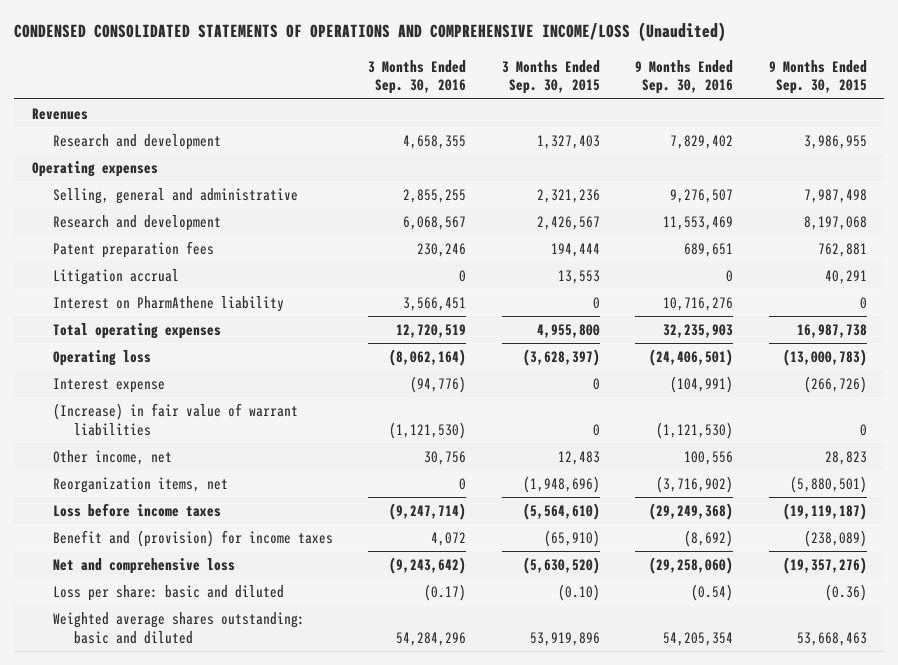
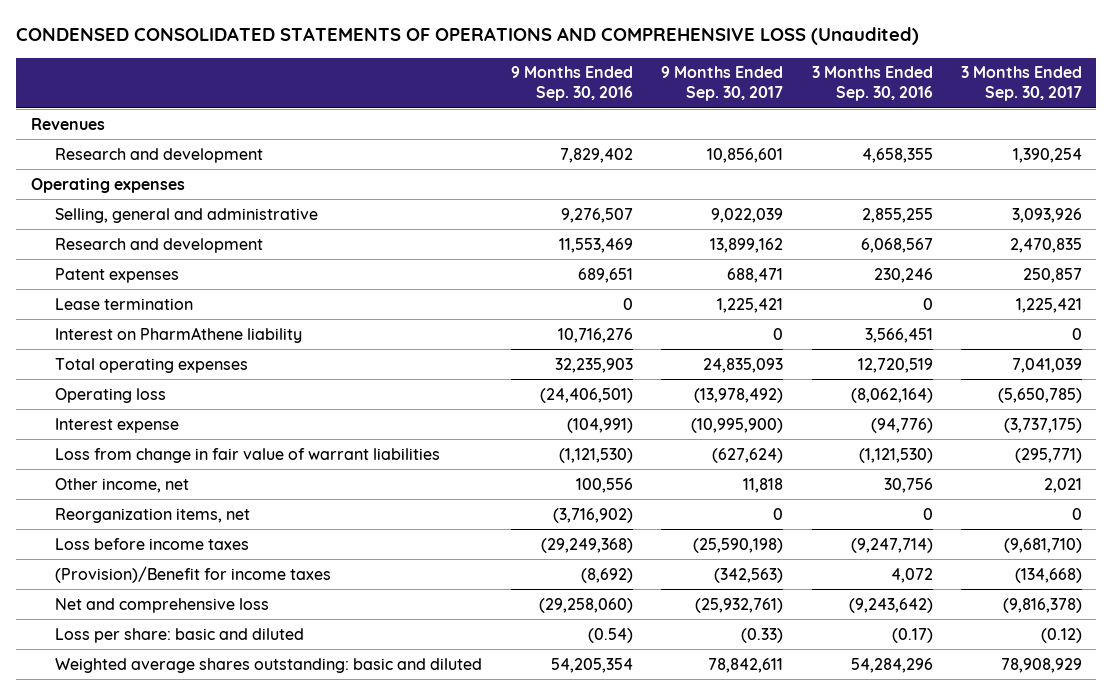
- CONDENSED CONSOLIDATED STATEMENTS OF OPERATIONS AND COMPREHENSIVE INCOME/LOSS (Unaudited)
+ CONDENSED CONSOLIDATED STATEMENTS OF OPERATIONS AND COMPREHENSIVE LOSS (Unaudited)
- | 3 Months Ended Sep. 30, 2016 | 3 Months Ended Sep. 30, 2015 | 9 Months Ended Sep. 30, 2016 | 9 Months Ended Sep. 30, 2015
+ | 9 Months Ended Sep. 30, 2016 | 9 Months Ended Sep. 30, 2017 | 3 Months Ended Sep. 30, 2016 | 3 Months Ended Sep. 30, 2017
- Patent preparation fees | 230,246 | 194,444 | 689,651 | 762,881
- Litigation accrual | 0 | 13,553 | 0 | 40,291
+ Patent expenses | 689,651 | 688,471 | 230,246 | 250,857
+ Lease termination | 0 | 1,225,421 | 0 | 1,225,421
- (Increase) in fair value of warrant liabilities | (1,121,530) | 0 | (1,121,530) | 0
+ Loss from change in fair value of warrant liabilities | (1,121,530) | (627,624) | (1,121,530) | (295,771)
- Benefit and (provision) for income taxes | 4,072 | (65,910) | (8,692) | (238,089)
+ (Provision)/Benefit for income taxes | (8,692) | (342,563) | 4,072 | (134,668)

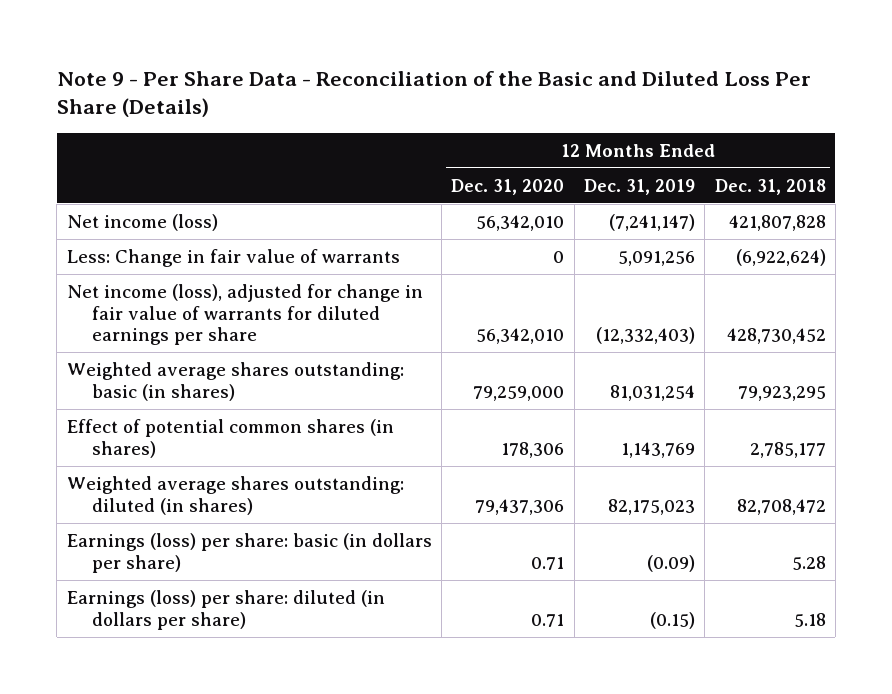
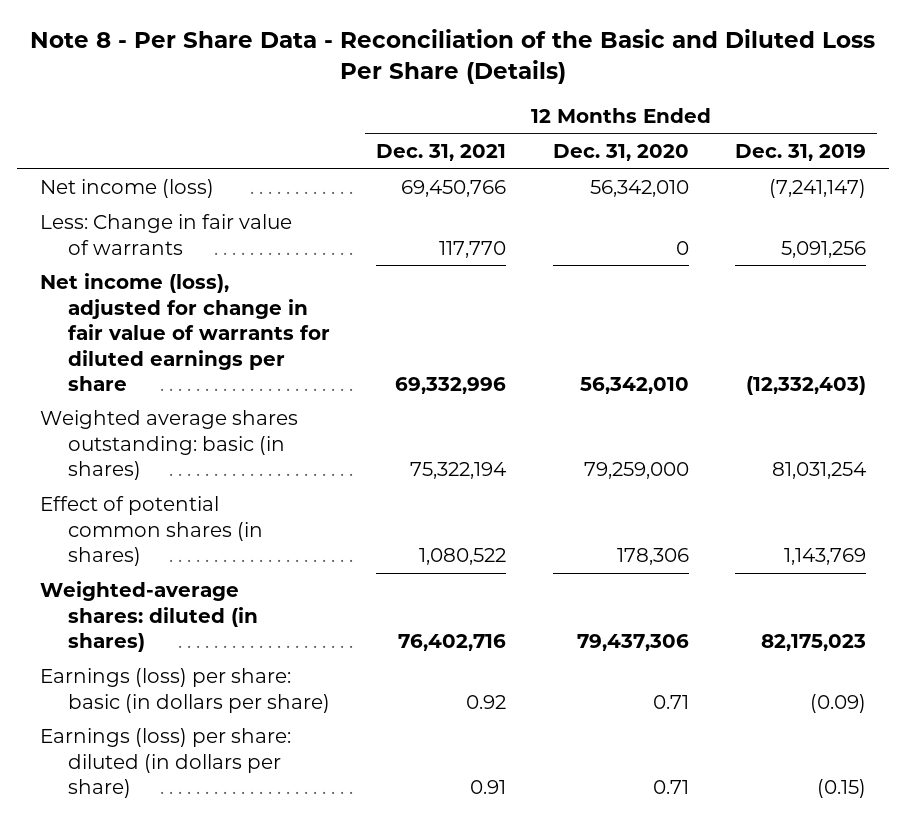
- Note 9 - Per Share Data - Reconciliation of the Basic and Diluted Loss Per Share (Details)
+ Note 8 - Per Share Data - Reconciliation of the Basic and Diluted Loss Per Share (Details)
- | 12 Months Ended Dec. 31, 2020 | 12 Months Ended Dec. 31, 2019 | 12 Months Ended Dec. 31, 2018
+ | 12 Months Ended Dec. 31, 2021 | 12 Months Ended Dec. 31, 2020 | 12 Months Ended Dec. 31, 2019
- Weighted average shares outstanding: diluted (in shares) | 79,437,306 | 82,175,023 | 82,708,472
+ Weighted-average shares: diluted (in shares) | 76,402,716 | 79,437,306 | 82,175,023

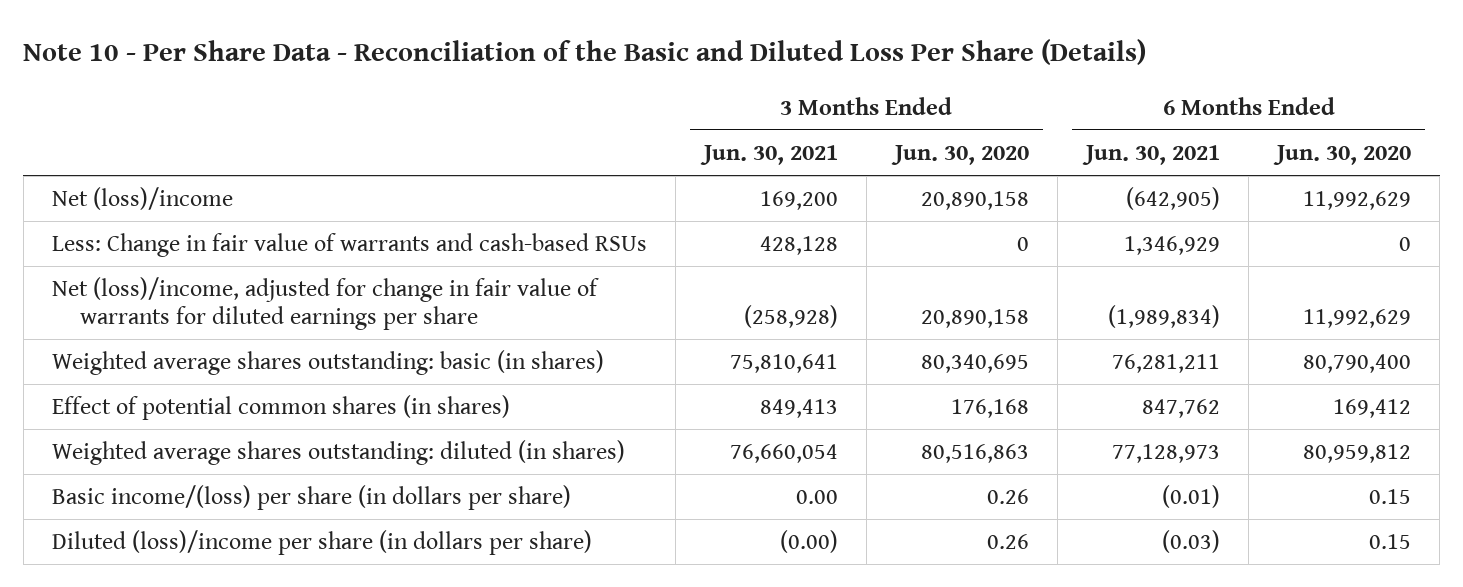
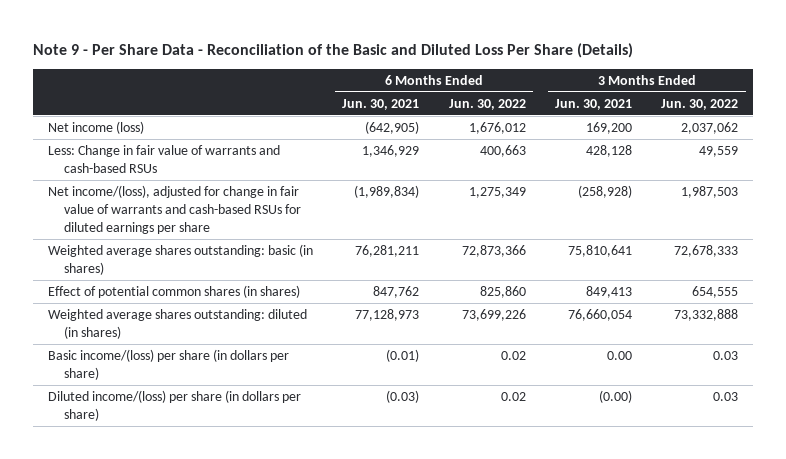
- Note 10 - Per Share Data - Reconciliation of the Basic and Diluted Loss Per Share (Details)
+ Note 9 - Per Share Data - Reconciliation of the Basic and Diluted Loss Per Share (Details)
- | 3 Months Ended Jun. 30, 2021 | 3 Months Ended Jun. 30, 2020 | 6 Months Ended Jun. 30, 2021 | 6 Months Ended Jun. 30, 2020
+ | 6 Months Ended Jun. 30, 2021 | 6 Months Ended Jun. 30, 2022 | 3 Months Ended Jun. 30, 2021 | 3 Months Ended Jun. 30, 2022
- Net (loss)/income | 169,200 | 20,890,158 | (642,905) | 11,992,629
+ Net income (loss) | (642,905) | 1,676,012 | 169,200 | 2,037,062
- Net (loss)/income, adjusted for change in fair value of warrants for diluted earnings per share | (258,928) | 20,890,158 | (1,989,834) | 11,992,629
+ Net income/(loss), adjusted for change in fair value of warrants and cash-based RSUs for diluted earnings per share | (1,989,834) | 1,275,349 | (258,928) | 1,987,503
- Diluted (loss)/income per share (in dollars per share) | (0.00) | 0.26 | (0.03) | 0.15
+ Diluted income/(loss) per share (in dollars per share) | (0.03) | 0.02 | (0.00) | 0.03

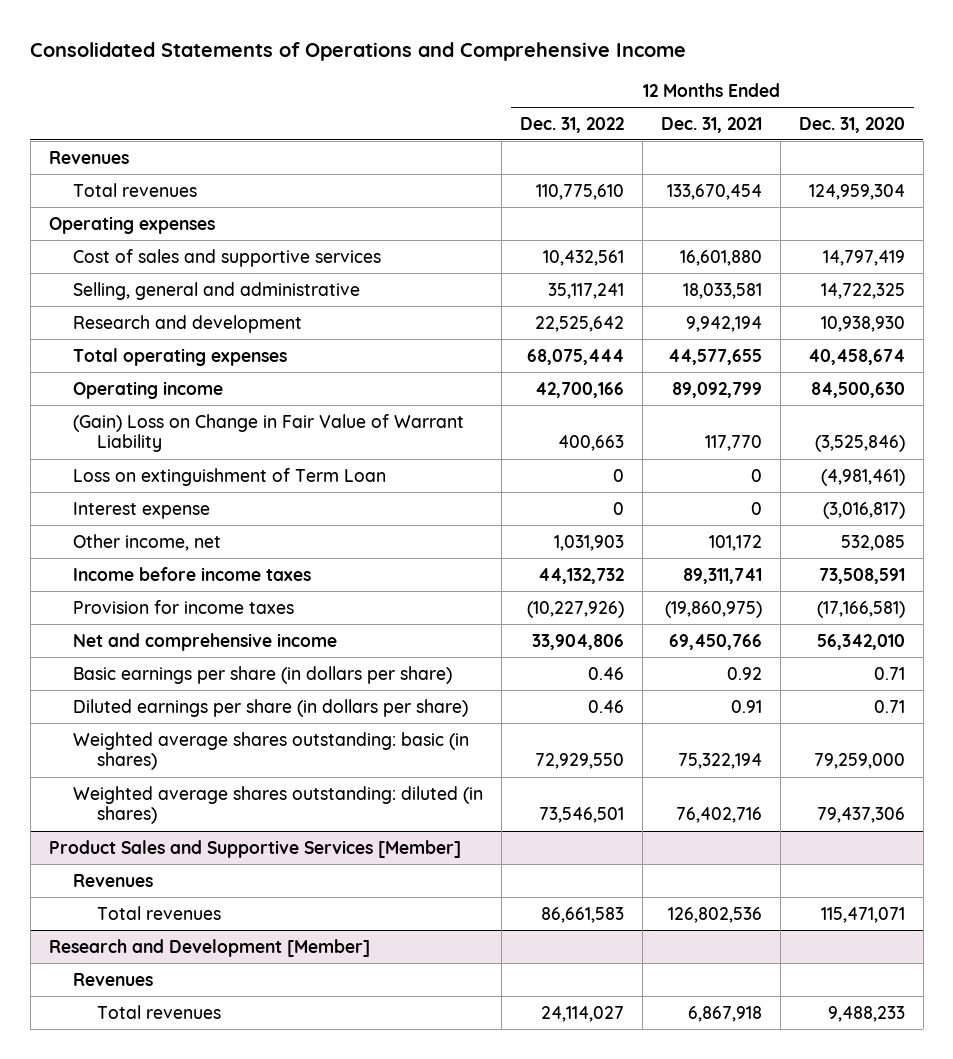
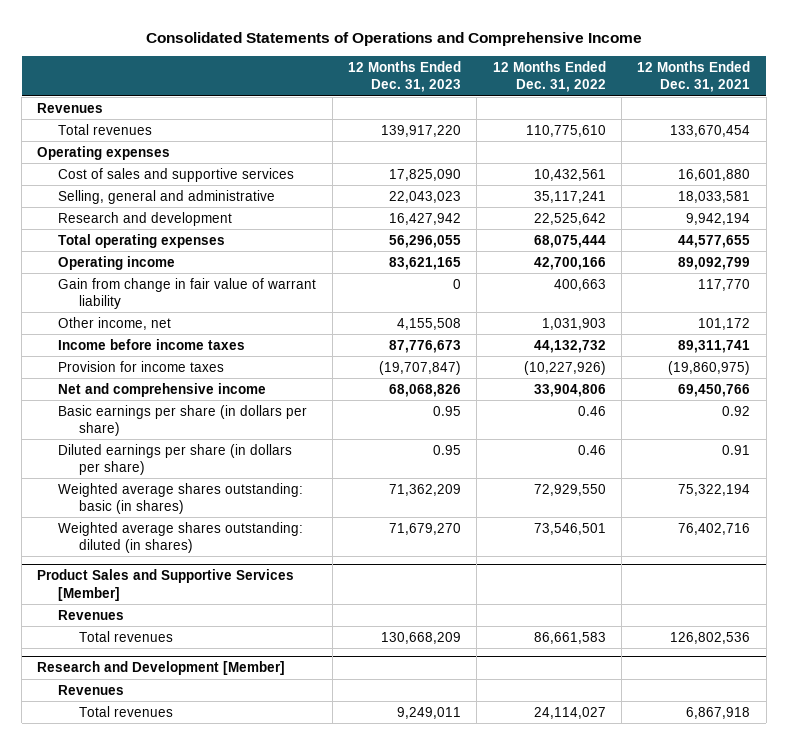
- | 12 Months Ended Dec. 31, 2022 | 12 Months Ended Dec. 31, 2021 | 12 Months Ended Dec. 31, 2020
+ | 12 Months Ended Dec. 31, 2023 | 12 Months Ended Dec. 31, 2022 | 12 Months Ended Dec. 31, 2021
- (Gain) Loss on Change in Fair Value of Warrant Liability | 400,663 | 117,770 | (3,525,846)
- Loss on extinguishment of Term Loan | 0 | 0 | (4,981,461)
- Interest expense | 0 | 0 | (3,016,817)
+ Gain from change in fair value of warrant liability | 0 | 400,663 | 117,770

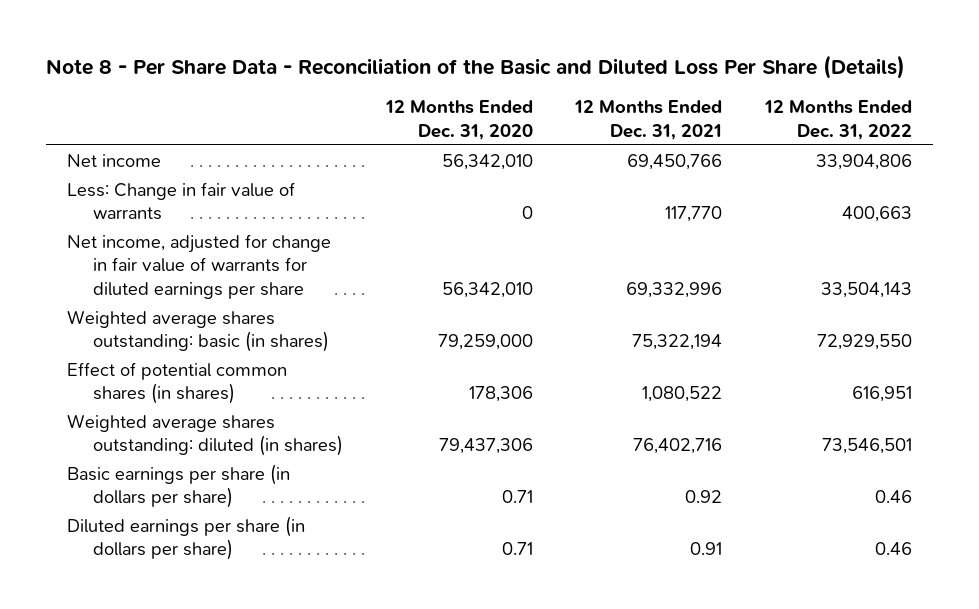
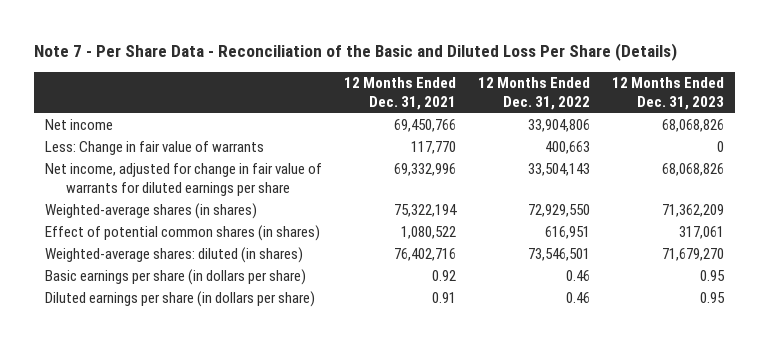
- Note 8 - Per Share Data - Reconciliation of the Basic and Diluted Loss Per Share (Details)
+ Note 7 - Per Share Data - Reconciliation of the Basic and Diluted Loss Per Share (Details)
- | 12 Months Ended Dec. 31, 2020 | 12 Months Ended Dec. 31, 2021 | 12 Months Ended Dec. 31, 2022
+ | 12 Months Ended Dec. 31, 2021 | 12 Months Ended Dec. 31, 2022 | 12 Months Ended Dec. 31, 2023
- Weighted average shares outstanding: basic (in shares) | 79,259,000 | 75,322,194 | 72,929,550
+ Weighted-average shares (in shares) | 75,322,194 | 72,929,550 | 71,362,209
- Weighted average shares outstanding: diluted (in shares) | 79,437,306 | 76,402,716 | 73,546,501
+ Weighted-average shares: diluted (in shares) | 76,402,716 | 73,546,501 | 71,679,270

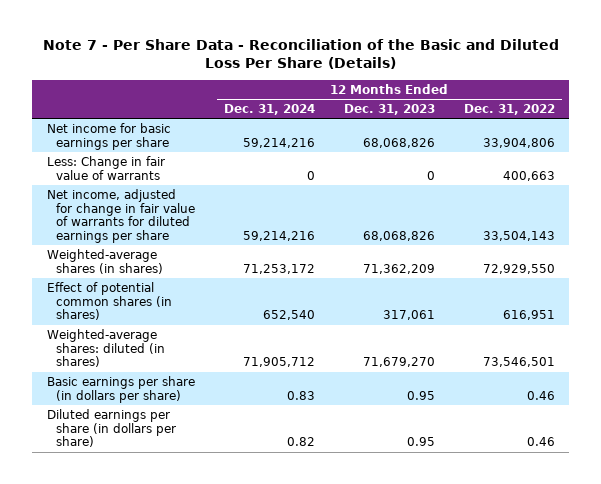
- | 12 Months Ended Dec. 31, 2021 | 12 Months Ended Dec. 31, 2022 | 12 Months Ended Dec. 31, 2023
+ | 12 Months Ended Dec. 31, 2024 | 12 Months Ended Dec. 31, 2023 | 12 Months Ended Dec. 31, 2022
- Net income | 69,450,766 | 33,904,806 | 68,068,826
+ Net income for basic earnings per share | 59,214,216 | 68,068,826 | 33,904,806

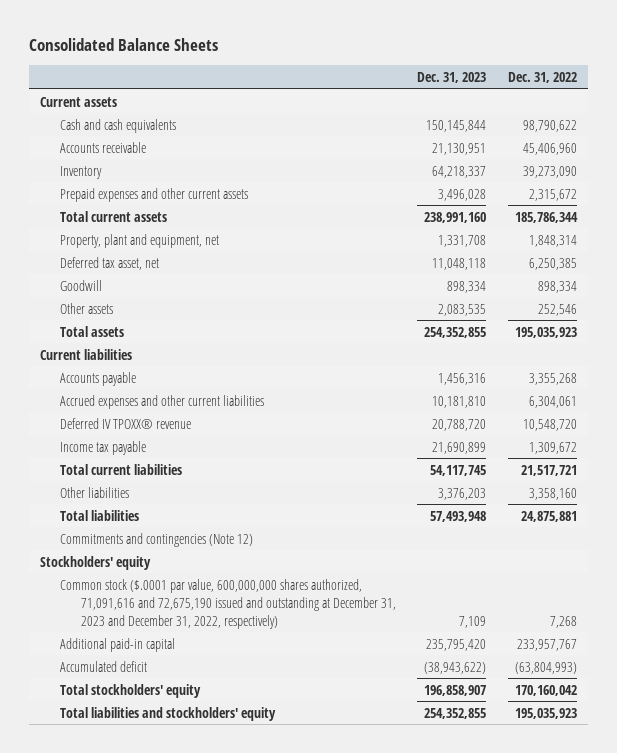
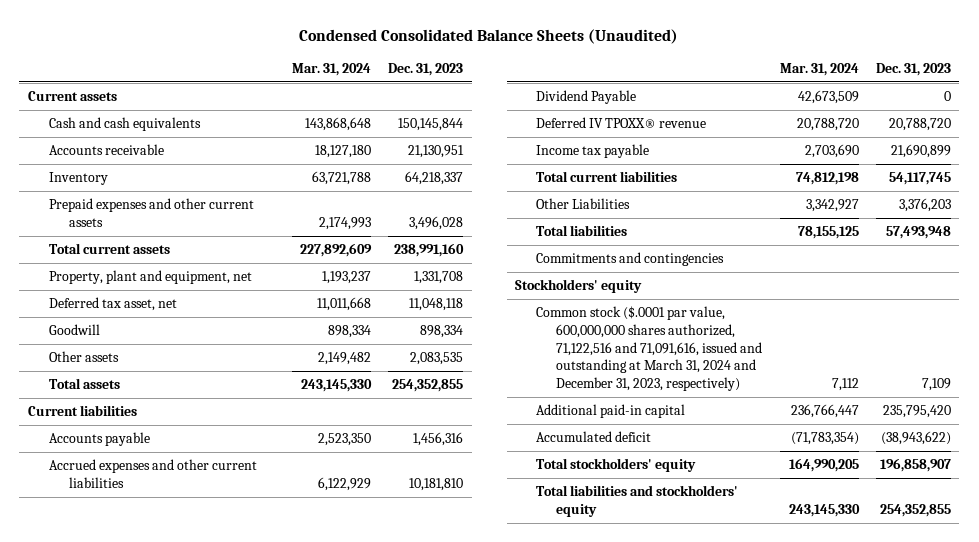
- Consolidated Balance Sheets
+ Condensed Consolidated Balance Sheets (Unaudited)
- | Dec. 31, 2023 | Dec. 31, 2022
+ | Mar. 31, 2024 | Dec. 31, 2023
+ Dividend Payable | 42,673,509 | 0
- Other liabilities | 3,376,203 | 3,358,160
+ Other Liabilities | 3,342,927 | 3,376,203
- Commitments and contingencies (Note 12)
+ Commitments and contingencies
- Common stock ($.0001 par value, 600,000,000 shares authorized, 71,091,616 and 72,675,190 issued and outstanding at December 31, 2023 and December 31, 2022, respectively) | 7,109 | 7,268
+ Common stock ($.0001 par value, 600,000,000 shares authorized, 71,122,516 and 71,091,616, issued and outstanding at March 31, 2024 and December 31, 2023, respectively) | 7,112 | 7,109

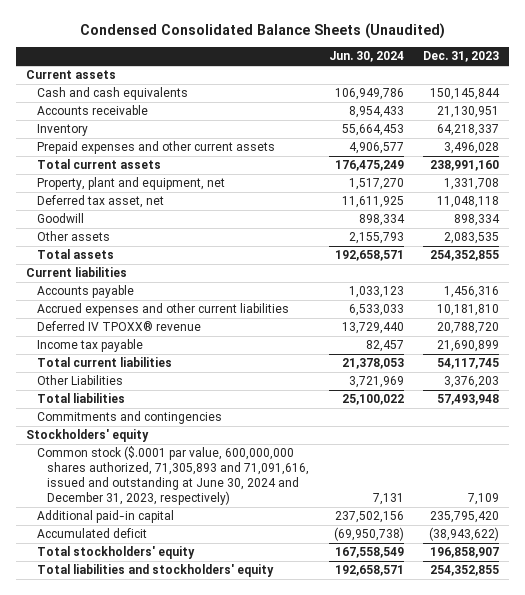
- | Mar. 31, 2024 | Dec. 31, 2023
+ | Jun. 30, 2024 | Dec. 31, 2023
- Dividend Payable | 42,673,509 | 0
- Common stock ($.0001 par value, 600,000,000 shares authorized, 71,122,516 and 71,091,616, issued and outstanding at March 31, 2024 and December 31, 2023, respectively) | 7,112 | 7,109
+ Common stock ($.0001 par value, 600,000,000 shares authorized, 71,305,893 and 71,091,616, issued and outstanding at June 30, 2024 and December 31, 2023, respectively) | 7,131 | 7,109

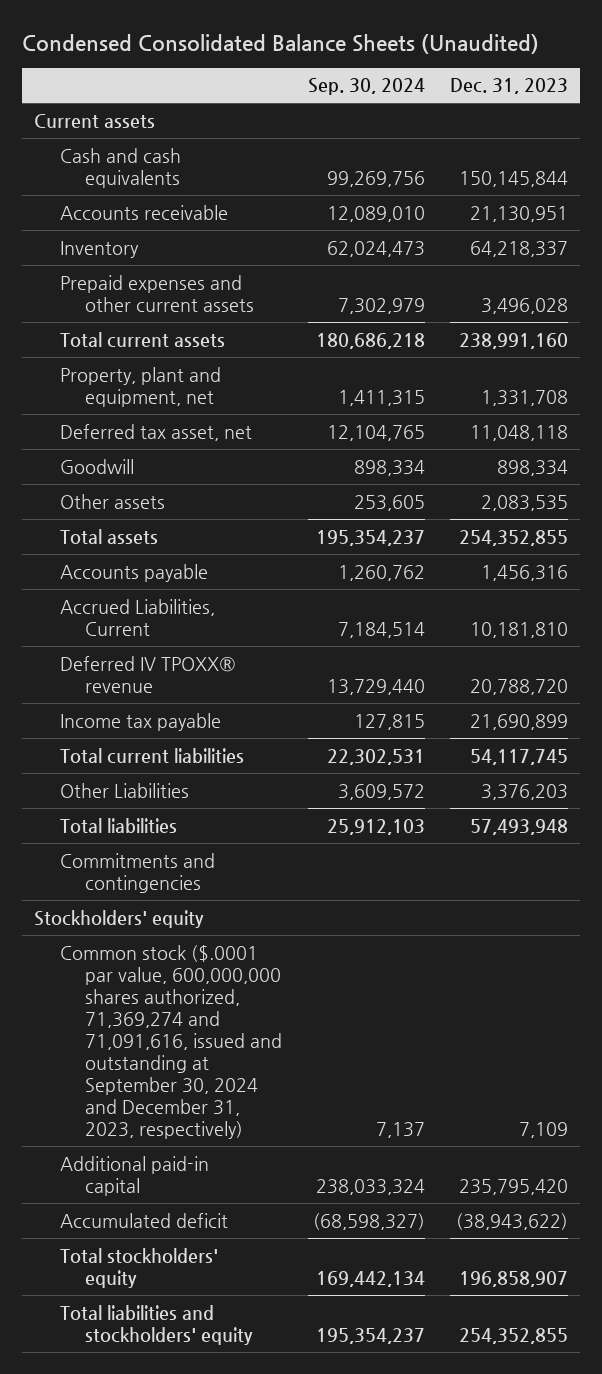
- | Jun. 30, 2024 | Dec. 31, 2023
+ | Sep. 30, 2024 | Dec. 31, 2023
- Current liabilities
- Accrued expenses and other current liabilities | 6,533,033 | 10,181,810
+ Accrued Liabilities, Current | 7,184,514 | 10,181,810
- Common stock ($.0001 par value, 600,000,000 shares authorized, 71,305,893 and 71,091,616, issued and outstanding at June 30, 2024 and December 31, 2023, respectively) | 7,131 | 7,109
+ Common stock ($.0001 par value, 600,000,000 shares authorized, 71,369,274 and 71,091,616, issued and outstanding at September 30, 2024 and December 31, 2023, respectively) | 7,137 | 7,109

